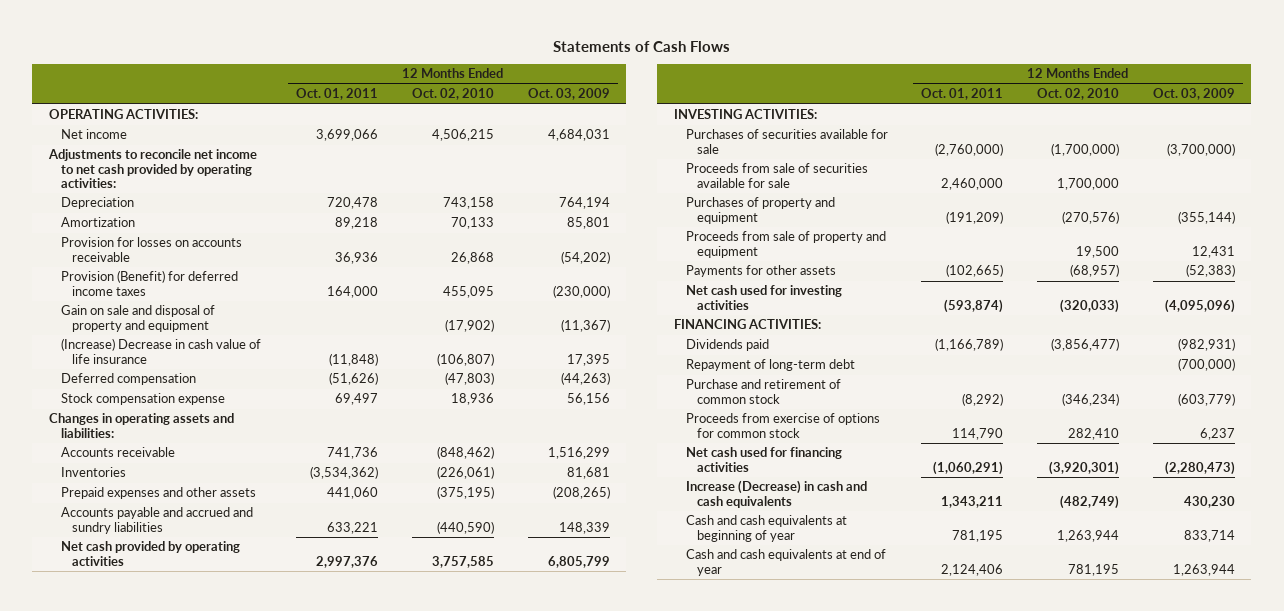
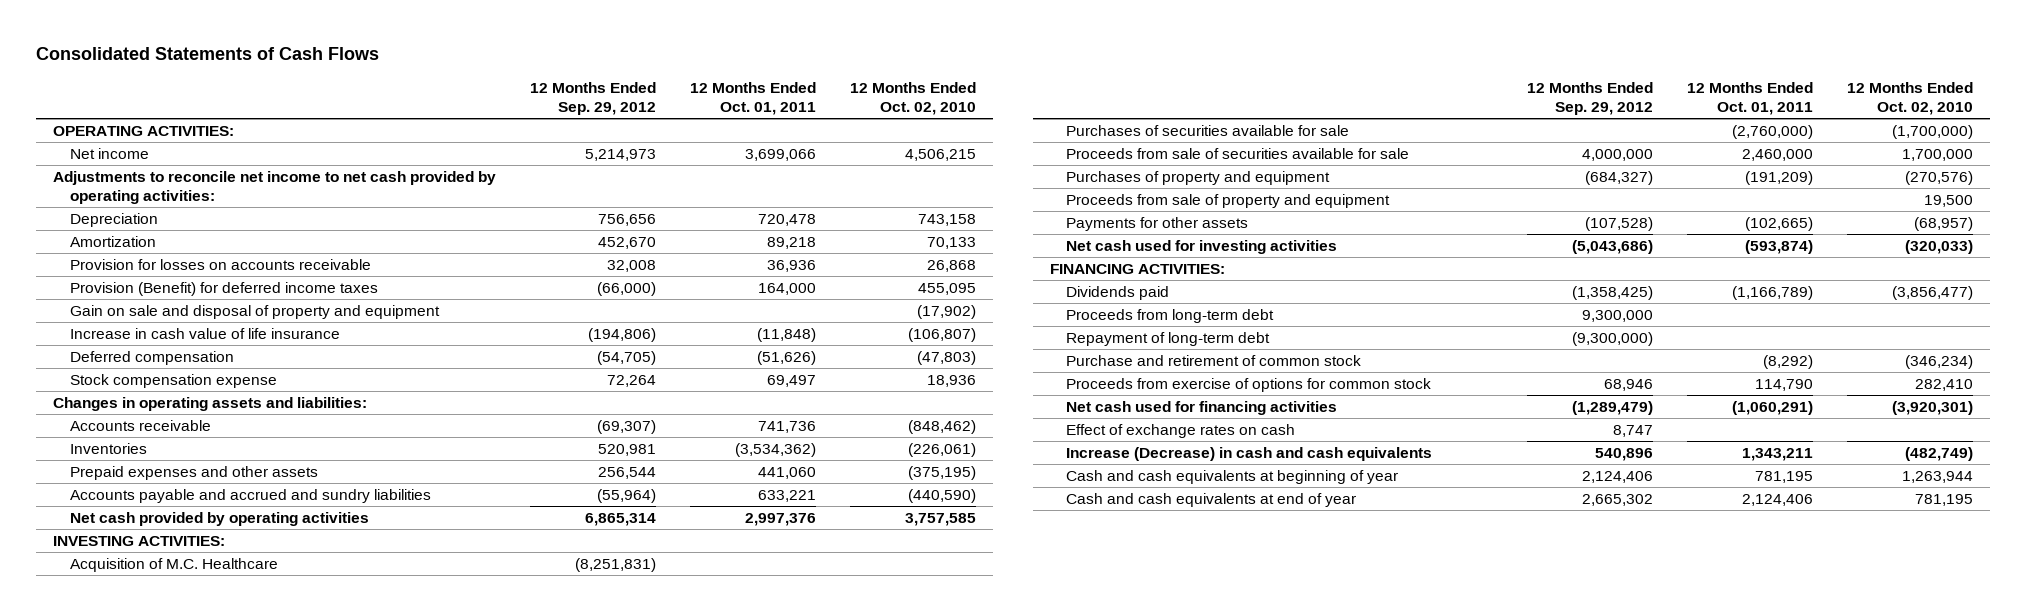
- Statements of Cash Flows
+ Consolidated Statements of Cash Flows
- | 12 Months Ended Oct. 01, 2011 | 12 Months Ended Oct. 02, 2010 | 12 Months Ended Oct. 03, 2009
+ | 12 Months Ended Sep. 29, 2012 | 12 Months Ended Oct. 01, 2011 | 12 Months Ended Oct. 02, 2010
- (Increase) Decrease in cash value of life insurance | (11,848) | (106,807) | 17,395
+ Increase in cash value of life insurance | (194,806) | (11,848) | (106,807)
+ Acquisition of M.C. Healthcare | (8,251,831) | |
+ Proceeds from long-term debt | 9,300,000 | |
+ Effect of exchange rates on cash | 8,747 | |

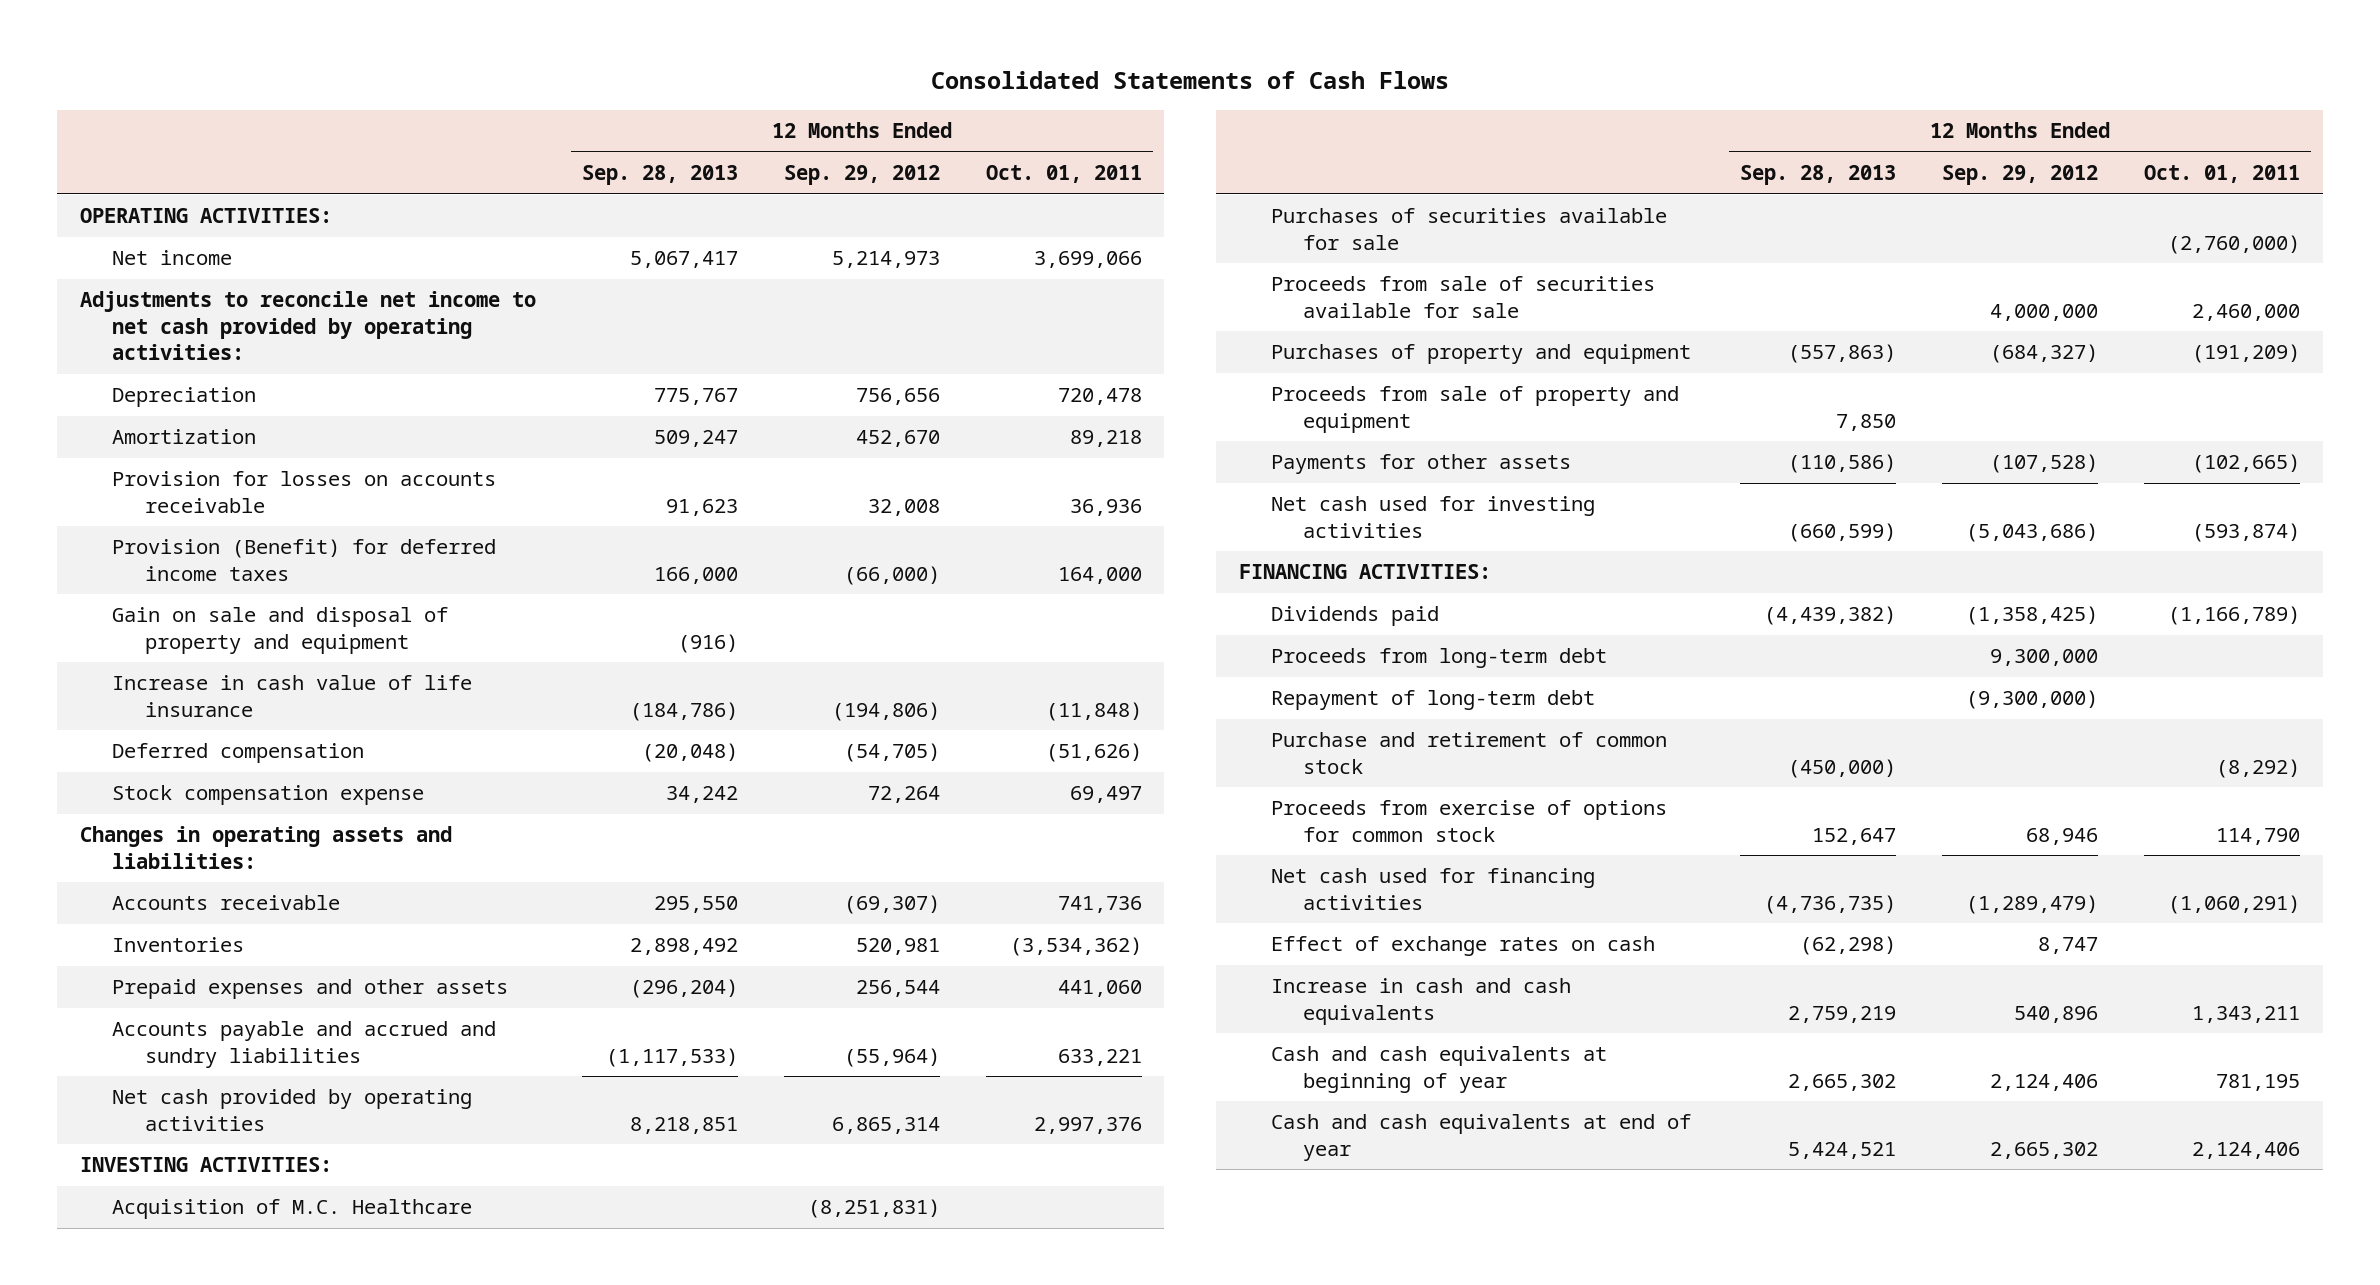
- | 12 Months Ended Sep. 29, 2012 | 12 Months Ended Oct. 01, 2011 | 12 Months Ended Oct. 02, 2010
+ | 12 Months Ended Sep. 28, 2013 | 12 Months Ended Sep. 29, 2012 | 12 Months Ended Oct. 01, 2011
- Increase (Decrease) in cash and cash equivalents | 540,896 | 1,343,211 | (482,749)
+ Increase in cash and cash equivalents | 2,759,219 | 540,896 | 1,343,211

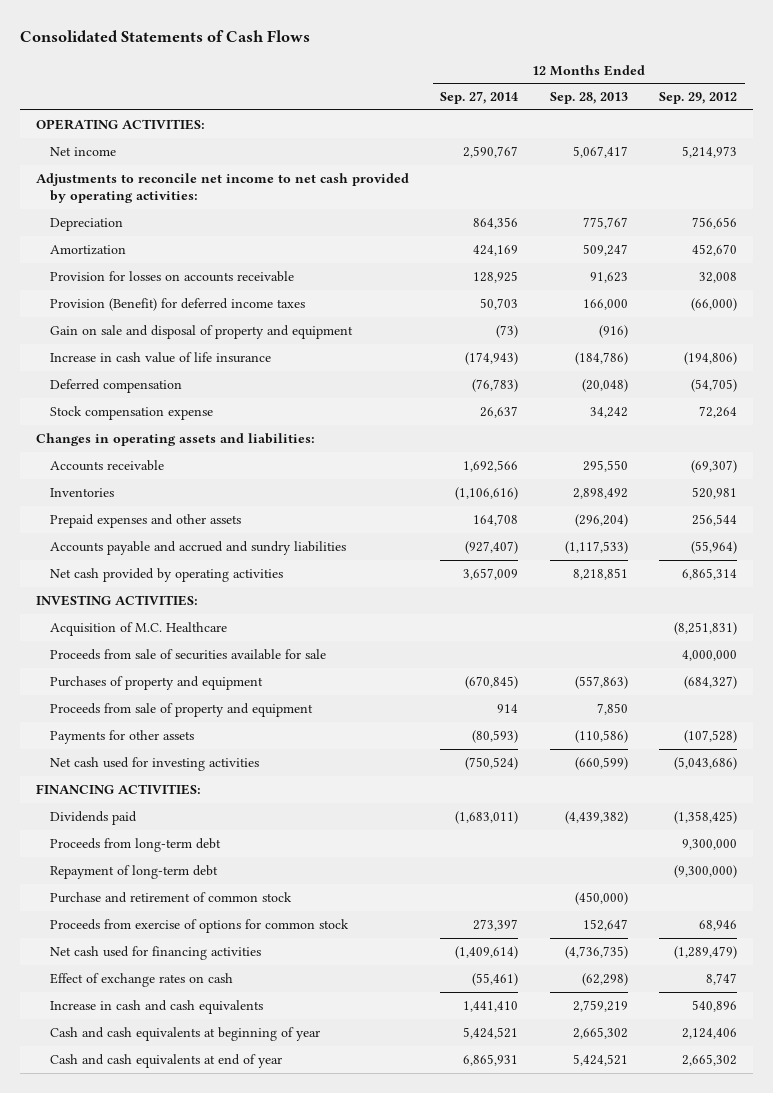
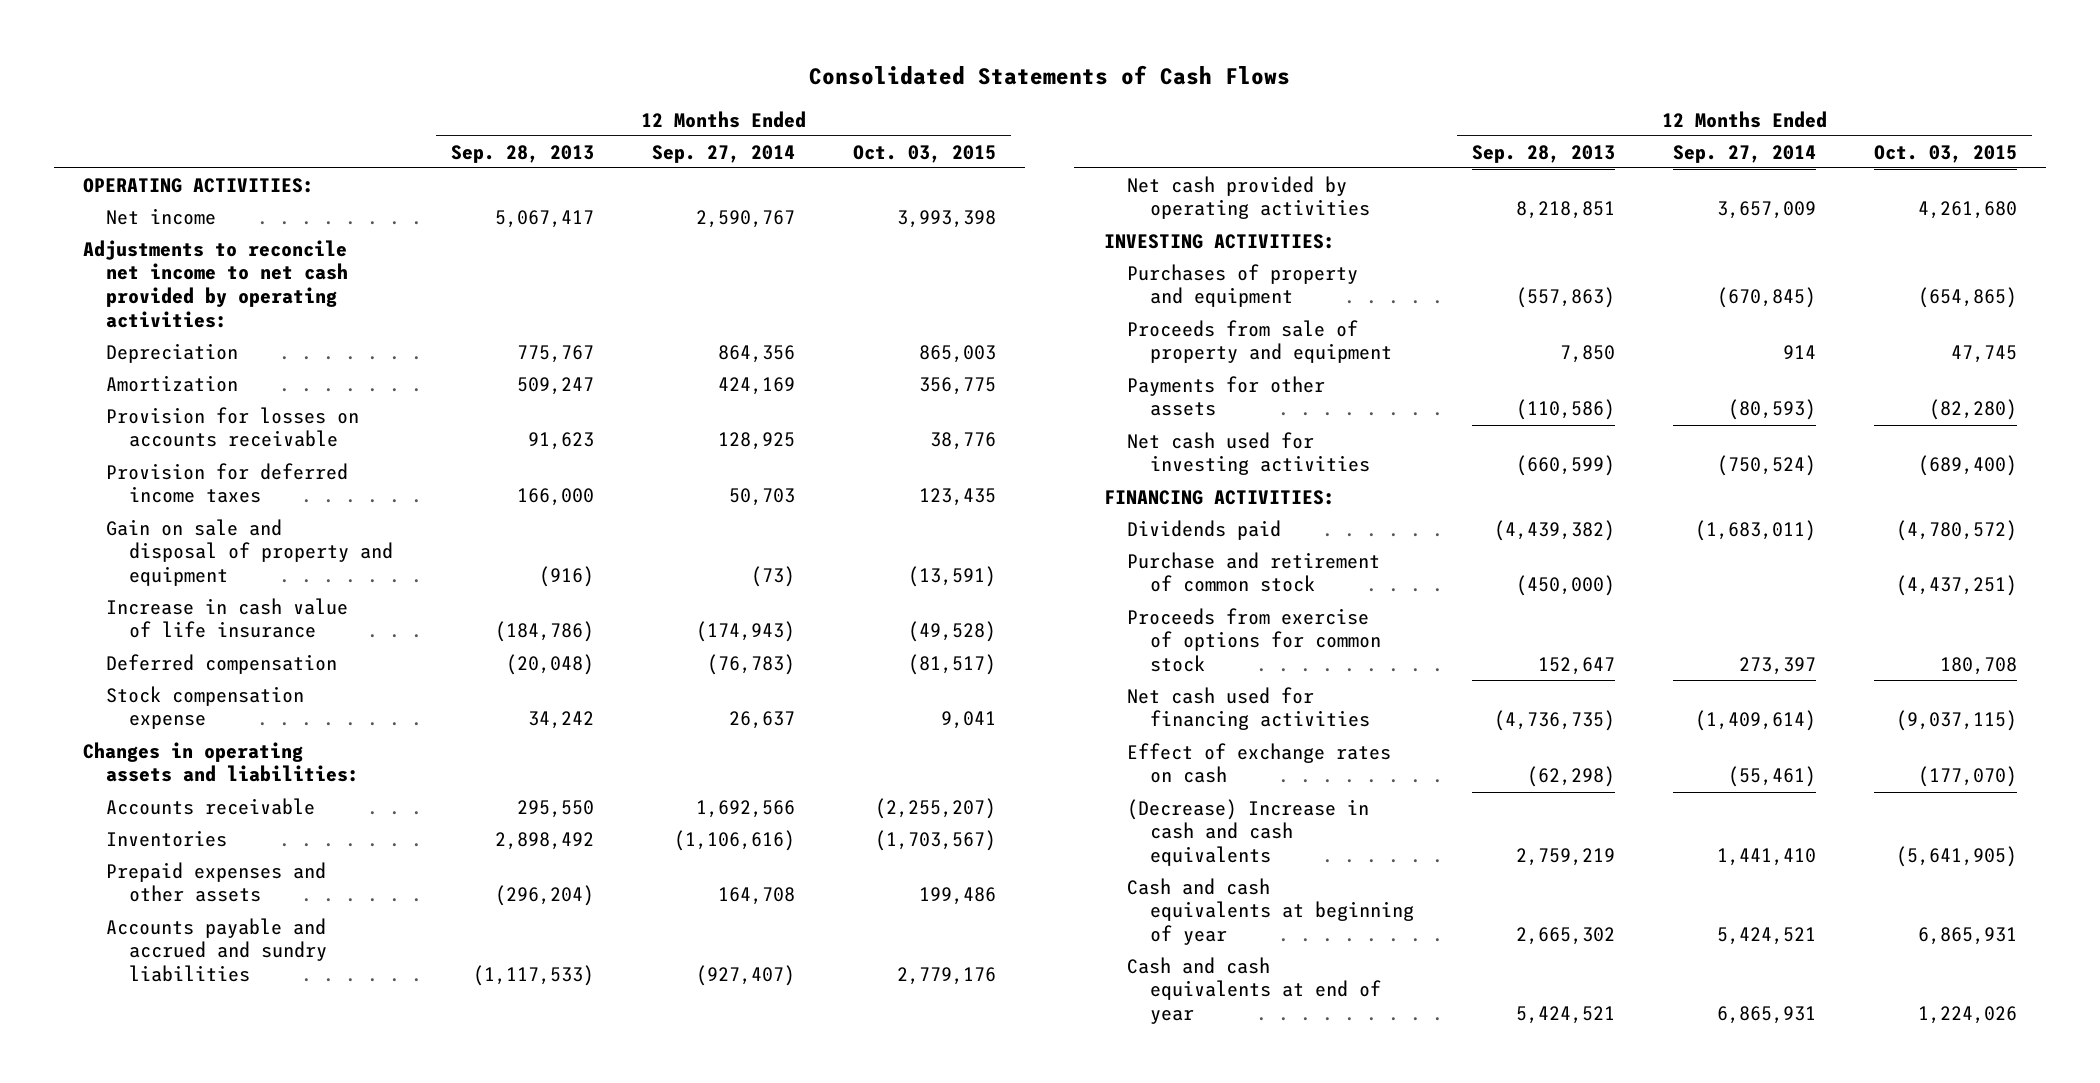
- | 12 Months Ended Sep. 27, 2014 | 12 Months Ended Sep. 28, 2013 | 12 Months Ended Sep. 29, 2012
+ | 12 Months Ended Sep. 28, 2013 | 12 Months Ended Sep. 27, 2014 | 12 Months Ended Oct. 03, 2015
- Provision (Benefit) for deferred income taxes | 50,703 | 166,000 | (66,000)
+ Provision for deferred income taxes | 166,000 | 50,703 | 123,435
- Acquisition of M.C. Healthcare | | | (8,251,831)
- Proceeds from sale of securities available for sale | | | 4,000,000
- Proceeds from long-term debt | | | 9,300,000
- Repayment of long-term debt | | | (9,300,000)
- Increase in cash and cash equivalents | 1,441,410 | 2,759,219 | 540,896
+ (Decrease) Increase in cash and cash equivalents | 2,759,219 | 1,441,410 | (5,641,905)

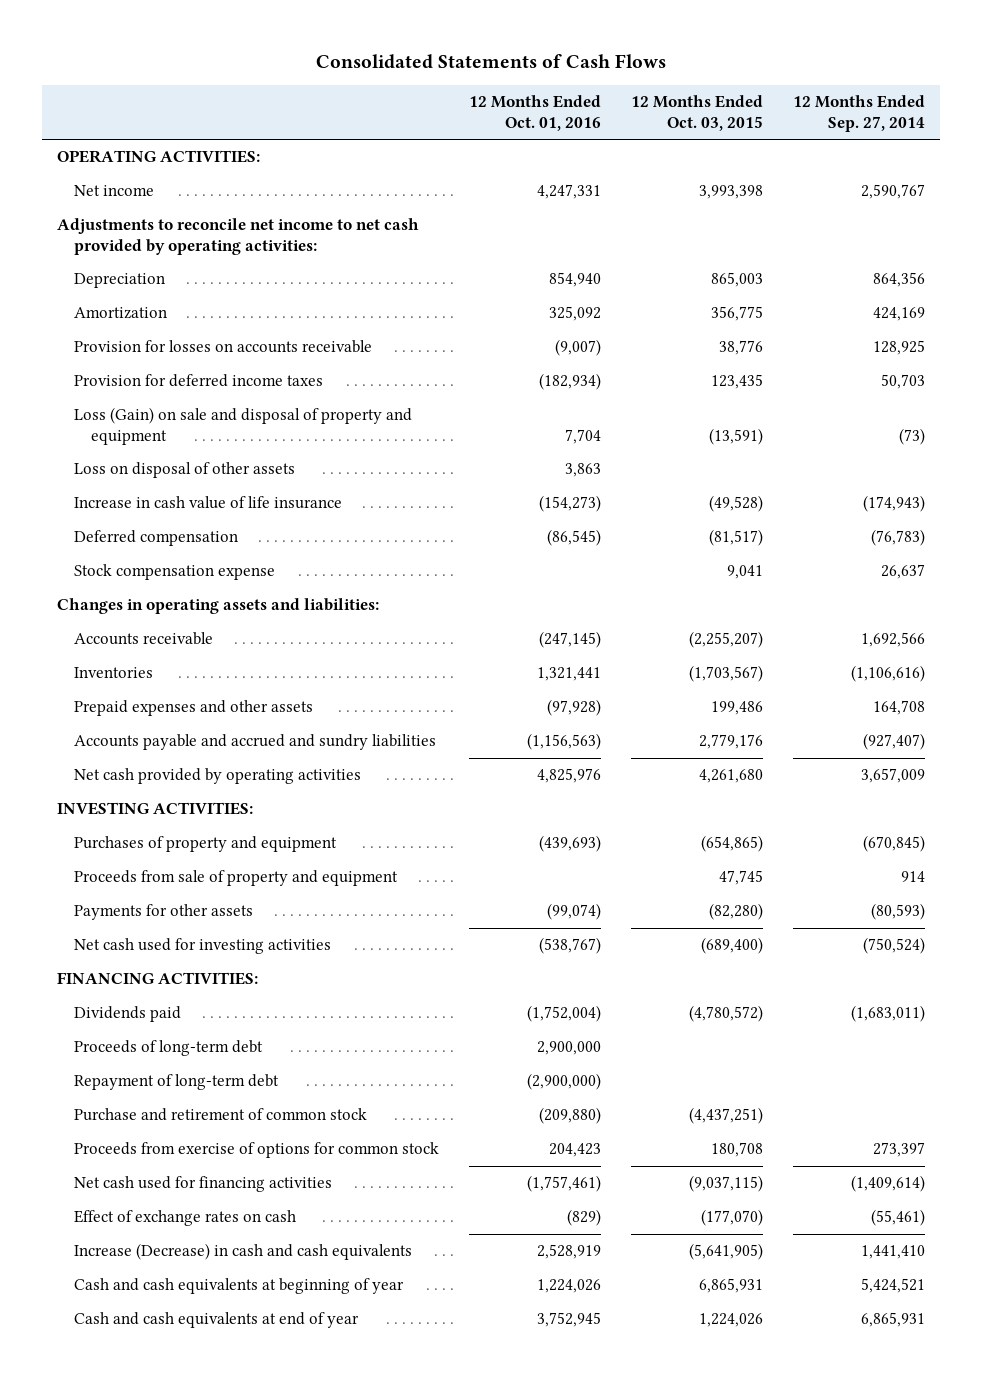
- | 12 Months Ended Sep. 28, 2013 | 12 Months Ended Sep. 27, 2014 | 12 Months Ended Oct. 03, 2015
+ | 12 Months Ended Oct. 01, 2016 | 12 Months Ended Oct. 03, 2015 | 12 Months Ended Sep. 27, 2014
- Gain on sale and disposal of property and equipment | (916) | (73) | (13,591)
+ Loss (Gain) on sale and disposal of property and equipment | 7,704 | (13,591) | (73)
+ Loss on disposal of other assets | 3,863 | |
+ Proceeds of long-term debt | 2,900,000 | |
+ Repayment of long-term debt | (2,900,000) | |
- (Decrease) Increase in cash and cash equivalents | 2,759,219 | 1,441,410 | (5,641,905)
+ Increase (Decrease) in cash and cash equivalents | 2,528,919 | (5,641,905) | 1,441,410

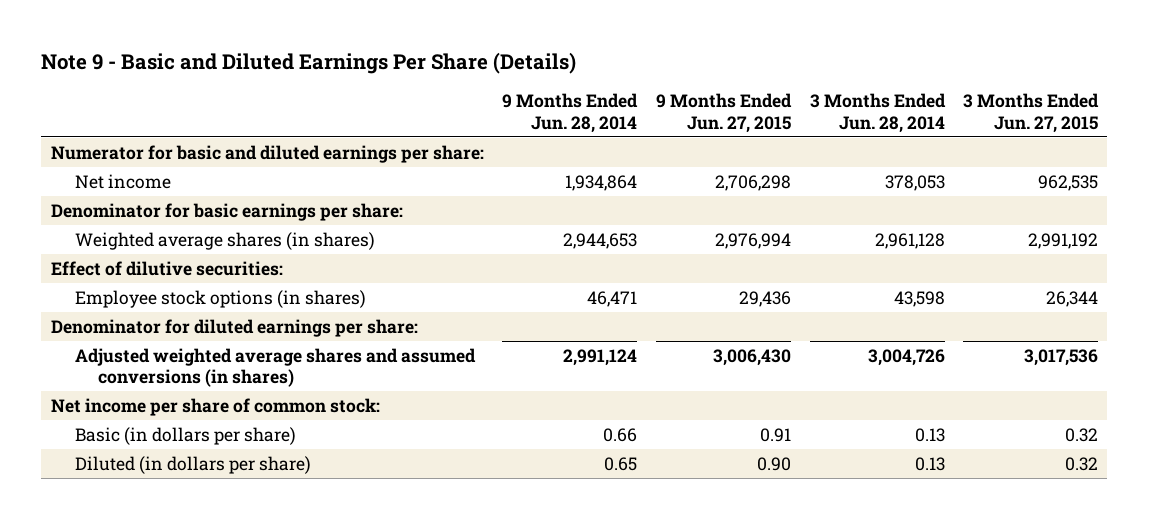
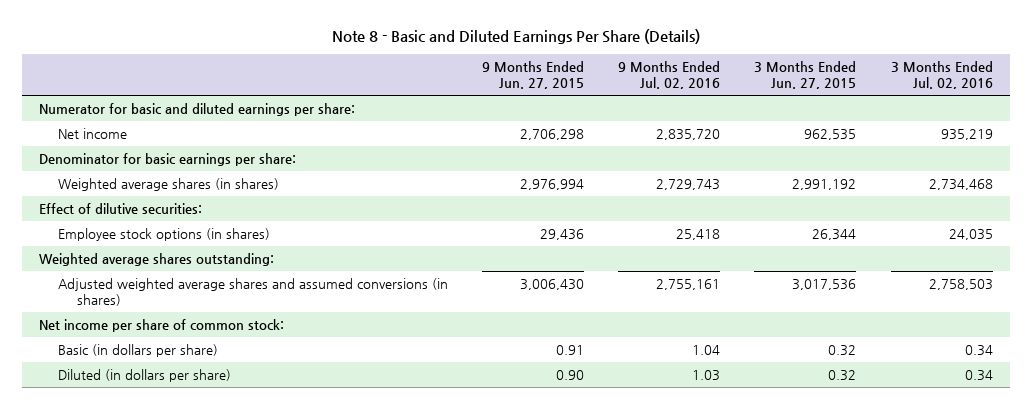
- Note 9 - Basic and Diluted Earnings Per Share (Details)
+ Note 8 - Basic and Diluted Earnings Per Share (Details)
- | 9 Months Ended Jun. 28, 2014 | 9 Months Ended Jun. 27, 2015 | 3 Months Ended Jun. 28, 2014 | 3 Months Ended Jun. 27, 2015
+ | 9 Months Ended Jun. 27, 2015 | 9 Months Ended Jul. 02, 2016 | 3 Months Ended Jun. 27, 2015 | 3 Months Ended Jul. 02, 2016
- Denominator for diluted earnings per share:
+ Weighted average shares outstanding:

